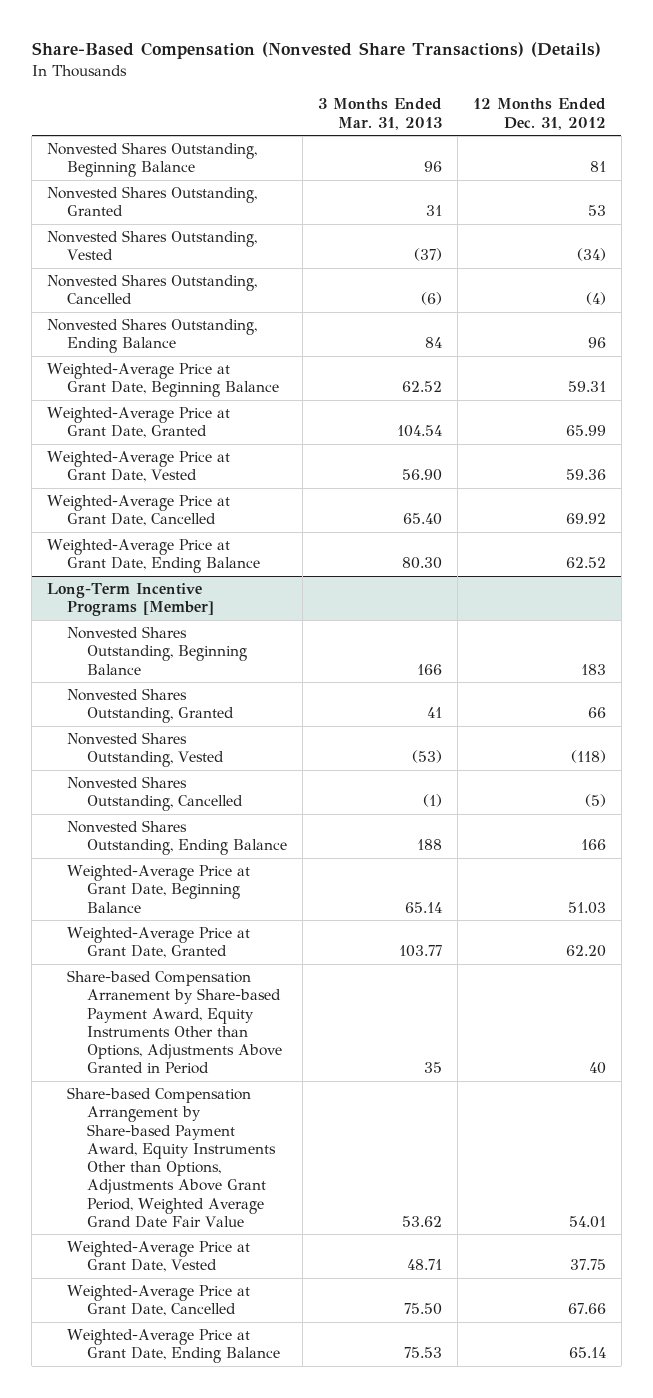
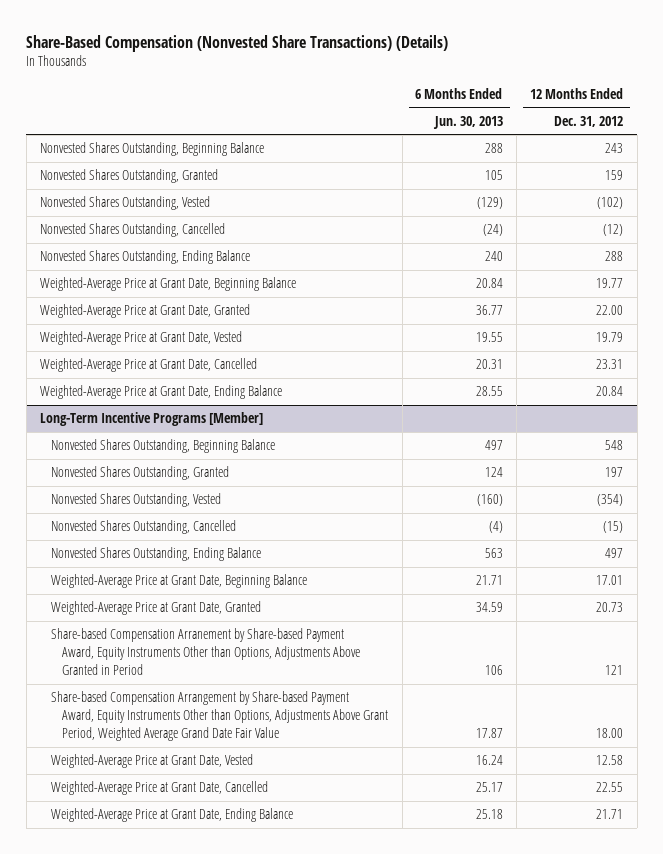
- | 3 Months Ended Mar. 31, 2013 | 12 Months Ended Dec. 31, 2012
+ | 6 Months Ended Jun. 30, 2013 | 12 Months Ended Dec. 31, 2012
- Nonvested Shares Outstanding, Beginning Balance | 96 | 81
- Nonvested Shares Outstanding, Granted | 31 | 53
- Nonvested Shares Outstanding, Vested | (37) | (34)
- Nonvested Shares Outstanding, Cancelled | (6) | (4)
- Nonvested Shares Outstanding, Ending Balance | 84 | 96
- Weighted-Average Price at Grant Date, Beginning Balance | 62.52 | 59.31
- Weighted-Average Price at Grant Date, Granted | 104.54 | 65.99
- Weighted-Average Price at Grant Date, Vested | 56.90 | 59.36
- Weighted-Average Price at Grant Date, Cancelled | 65.40 | 69.92
- Weighted-Average Price at Grant Date, Ending Balance | 80.30 | 62.52
+ Nonvested Shares Outstanding, Beginning Balance | 288 | 243
+ Nonvested Shares Outstanding, Granted | 105 | 159
+ Nonvested Shares Outstanding, Vested | (129) | (102)
+ Nonvested Shares Outstanding, Cancelled | (24) | (12)
+ Nonvested Shares Outstanding, Ending Balance | 240 | 288
+ Weighted-Average Price at Grant Date, Beginning Balance | 20.84 | 19.77
+ Weighted-Average Price at Grant Date, Granted | 36.77 | 22.00
+ Weighted-Average Price at Grant Date, Vested | 19.55 | 19.79
+ Weighted-Average Price at Grant Date, Cancelled | 20.31 | 23.31
+ Weighted-Average Price at Grant Date, Ending Balance | 28.55 | 20.84
@ Long-Term Incentive Programs [Member]
- Nonvested Shares Outstanding, Beginning Balance | 166 | 183
- Nonvested Shares Outstanding, Granted | 41 | 66
- Nonvested Shares Outstanding, Vested | (53) | (118)
- Nonvested Shares Outstanding, Cancelled | (1) | (5)
- Nonvested Shares Outstanding, Ending Balance | 188 | 166
- Weighted-Average Price at Grant Date, Beginning Balance | 65.14 | 51.03
- Weighted-Average Price at Grant Date, Granted | 103.77 | 62.20
- Share-based Compensation Arranement by Share-based Payment Award, Equity Instruments Other than Options, Adjustments Above Granted in Period | 35 | 40
- Share-based Compensation Arrangement by Share-based Payment Award, Equity Instruments Other than Options, Adjustments Above Grant Period, Weighted Average Grand Date Fair Value | 53.62 | 54.01
- Weighted-Average Price at Grant Date, Vested | 48.71 | 37.75
- Weighted-Average Price at Grant Date, Cancelled | 75.50 | 67.66
- Weighted-Average Price at Grant Date, Ending Balance | 75.53 | 65.14
+ Nonvested Shares Outstanding, Beginning Balance | 497 | 548
+ Nonvested Shares Outstanding, Granted | 124 | 197
+ Nonvested Shares Outstanding, Vested | (160) | (354)
+ Nonvested Shares Outstanding, Cancelled | (4) | (15)
+ Nonvested Shares Outstanding, Ending Balance | 563 | 497
+ Weighted-Average Price at Grant Date, Beginning Balance | 21.71 | 17.01
+ Weighted-Average Price at Grant Date, Granted | 34.59 | 20.73
+ Share-based Compensation Arranement by Share-based Payment Award, Equity Instruments Other than Options, Adjustments Above Granted in Period | 106 | 121
+ Share-based Compensation Arrangement by Share-based Payment Award, Equity Instruments Other than Options, Adjustments Above Grant Period, Weighted Average Grand Date Fair Value | 17.87 | 18.00
+ Weighted-Average Price at Grant Date, Vested | 16.24 | 12.58
+ Weighted-Average Price at Grant Date, Cancelled | 25.17 | 22.55
+ Weighted-Average Price at Grant Date, Ending Balance | 25.18 | 21.71

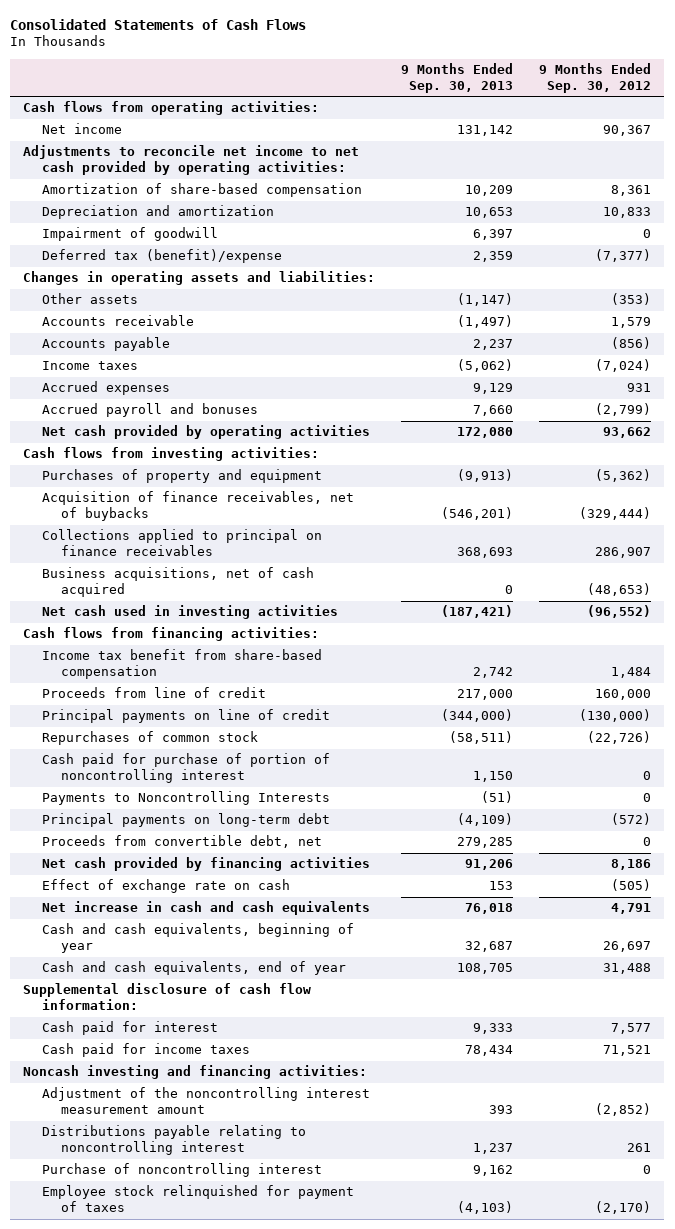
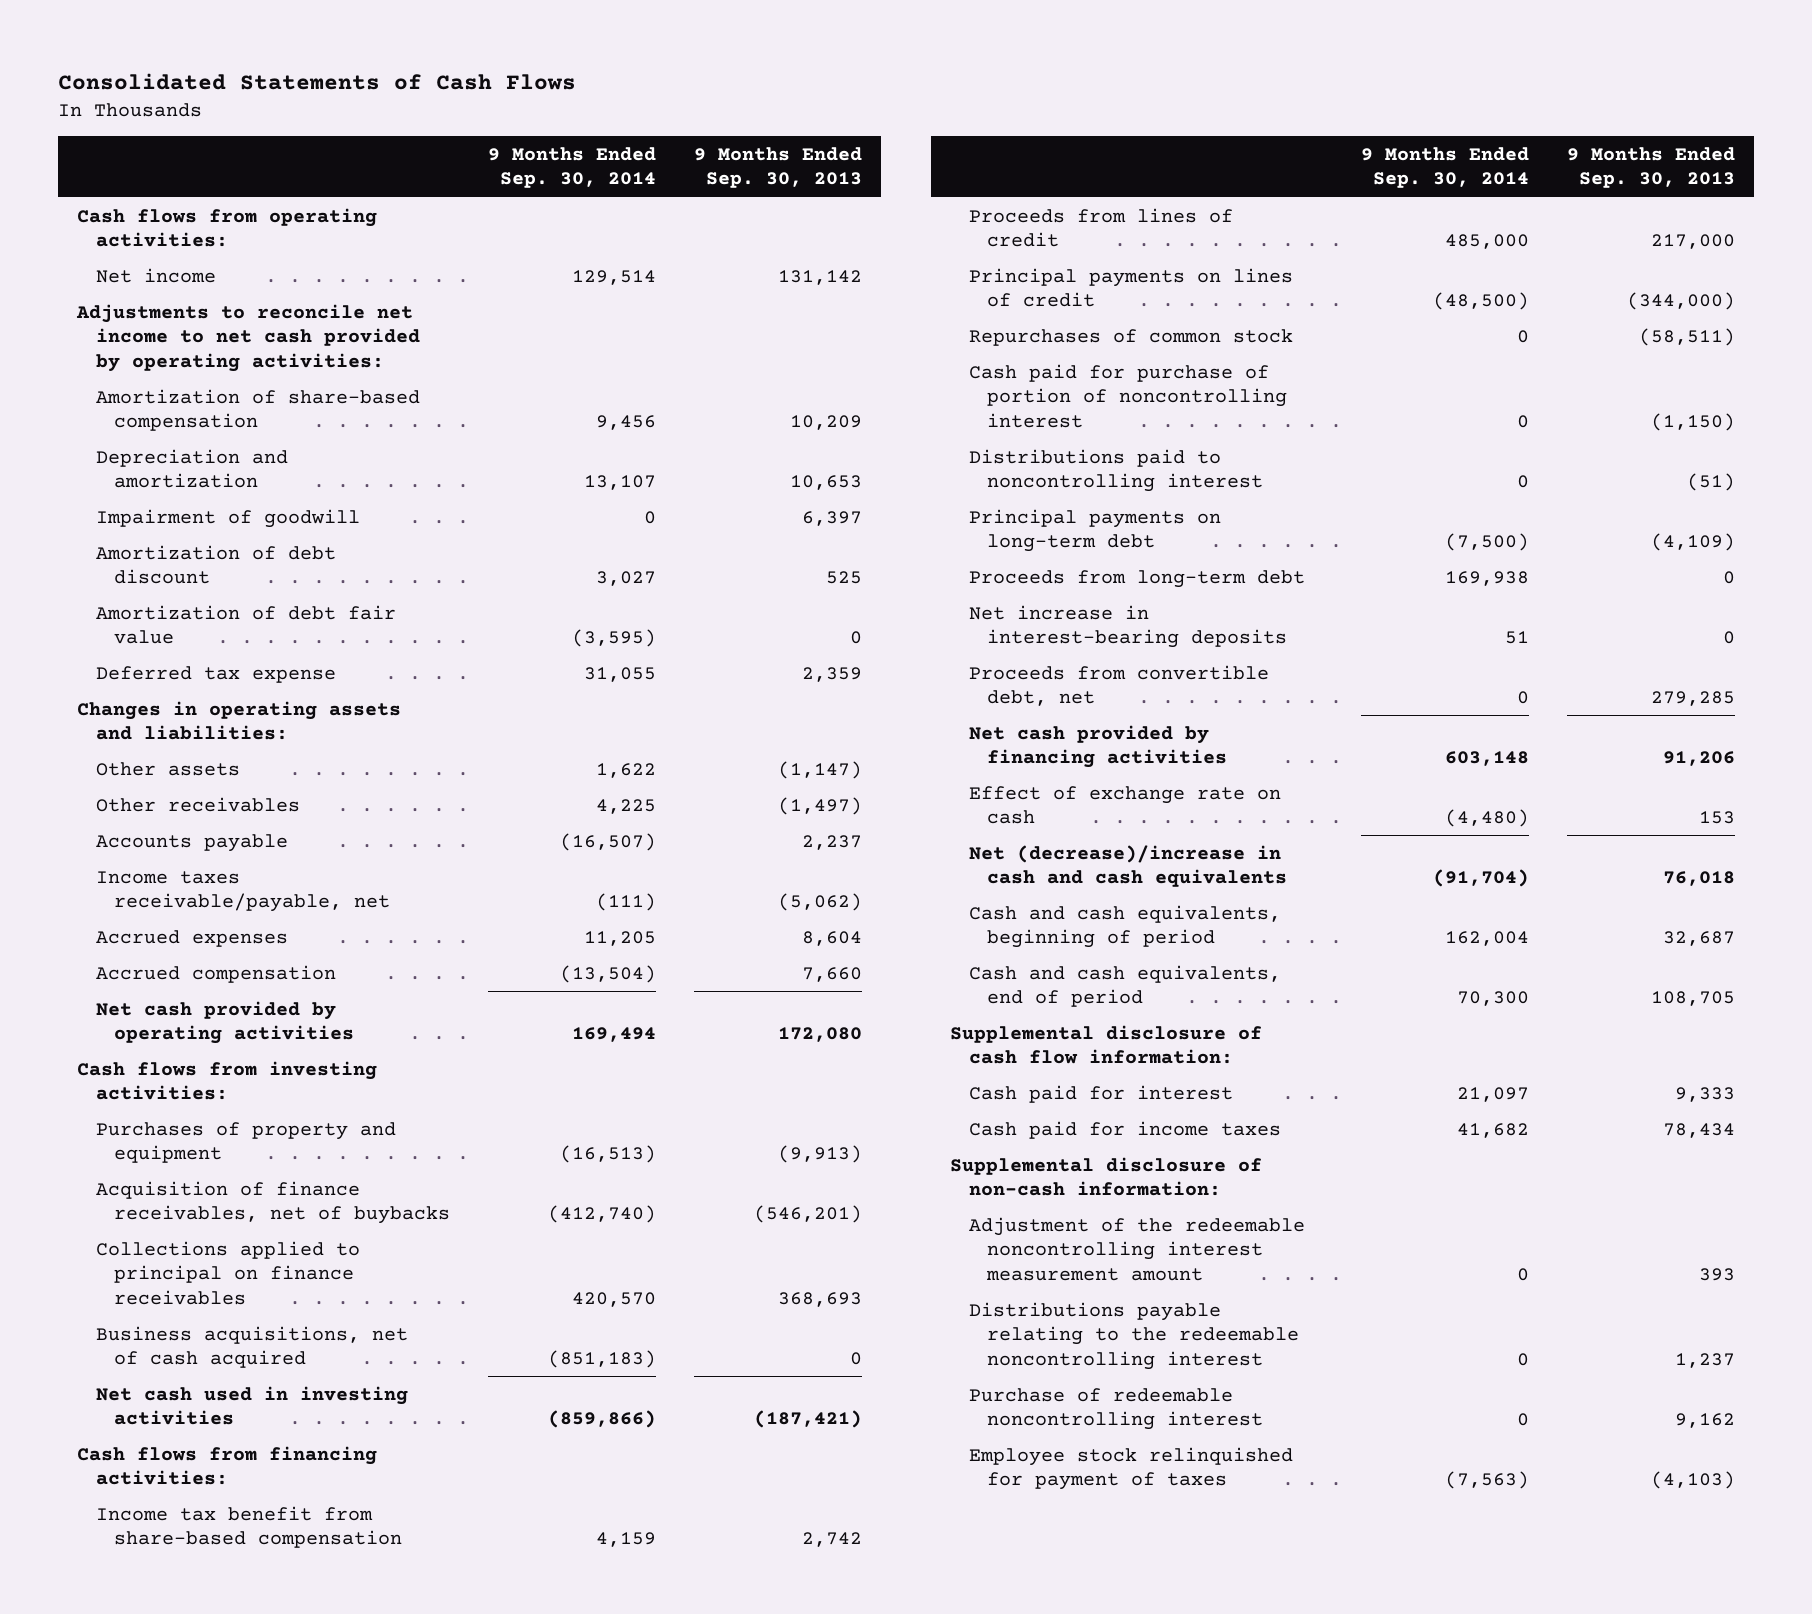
- | 9 Months Ended Sep. 30, 2013 | 9 Months Ended Sep. 30, 2012
+ | 9 Months Ended Sep. 30, 2014 | 9 Months Ended Sep. 30, 2013
- Deferred tax (benefit)/expense | 2,359 | (7,377)
+ Amortization of debt discount | 3,027 | 525
+ Amortization of debt fair value | (3,595) | 0
+ Deferred tax expense | 31,055 | 2,359
- Accounts receivable | (1,497) | 1,579
+ Other receivables | 4,225 | (1,497)
- Income taxes | (5,062) | (7,024)
- Accrued expenses | 9,129 | 931
- Accrued payroll and bonuses | 7,660 | (2,799)
+ Income taxes receivable/payable, net | (111) | (5,062)
+ Accrued expenses | 11,205 | 8,604
+ Accrued compensation | (13,504) | 7,660
- Proceeds from line of credit | 217,000 | 160,000
- Principal payments on line of credit | (344,000) | (130,000)
+ Proceeds from lines of credit | 485,000 | 217,000
+ Principal payments on lines of credit | (48,500) | (344,000)
- Cash paid for purchase of portion of noncontrolling interest | 1,150 | 0
- Payments to Noncontrolling Interests | (51) | 0
+ Cash paid for purchase of portion of noncontrolling interest | 0 | (1,150)
+ Distributions paid to noncontrolling interest | 0 | (51)
+ Proceeds from long-term debt | 169,938 | 0
+ Net increase in interest-bearing deposits | 51 | 0
- Net increase in cash and cash equivalents | 76,018 | 4,791
- Cash and cash equivalents, beginning of year | 32,687 | 26,697
- Cash and cash equivalents, end of year | 108,705 | 31,488
+ Net (decrease)/increase in cash and cash equivalents | (91,704) | 76,018
+ Cash and cash equivalents, beginning of period | 162,004 | 32,687
+ Cash and cash equivalents, end of period | 70,300 | 108,705
- Noncash investing and financing activities:
- Adjustment of the noncontrolling interest measurement amount | 393 | (2,852)
- Distributions payable relating to noncontrolling interest | 1,237 | 261
- Purchase of noncontrolling interest | 9,162 | 0
+ Supplemental disclosure of non-cash information:
+ Adjustment of the redeemable noncontrolling interest measurement amount | 0 | 393
+ Distributions payable relating to the redeemable noncontrolling interest | 0 | 1,237
+ Purchase of redeemable noncontrolling interest | 0 | 9,162

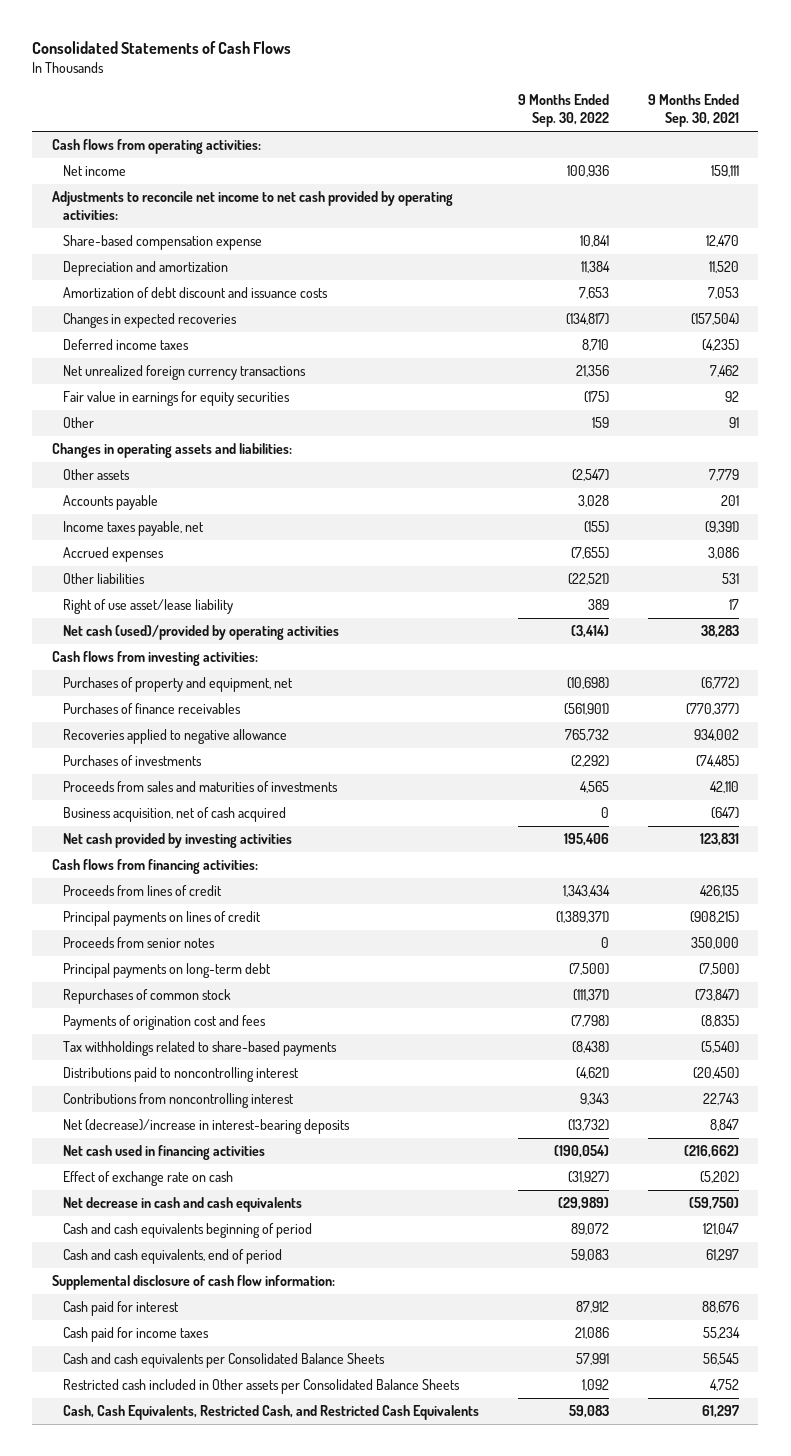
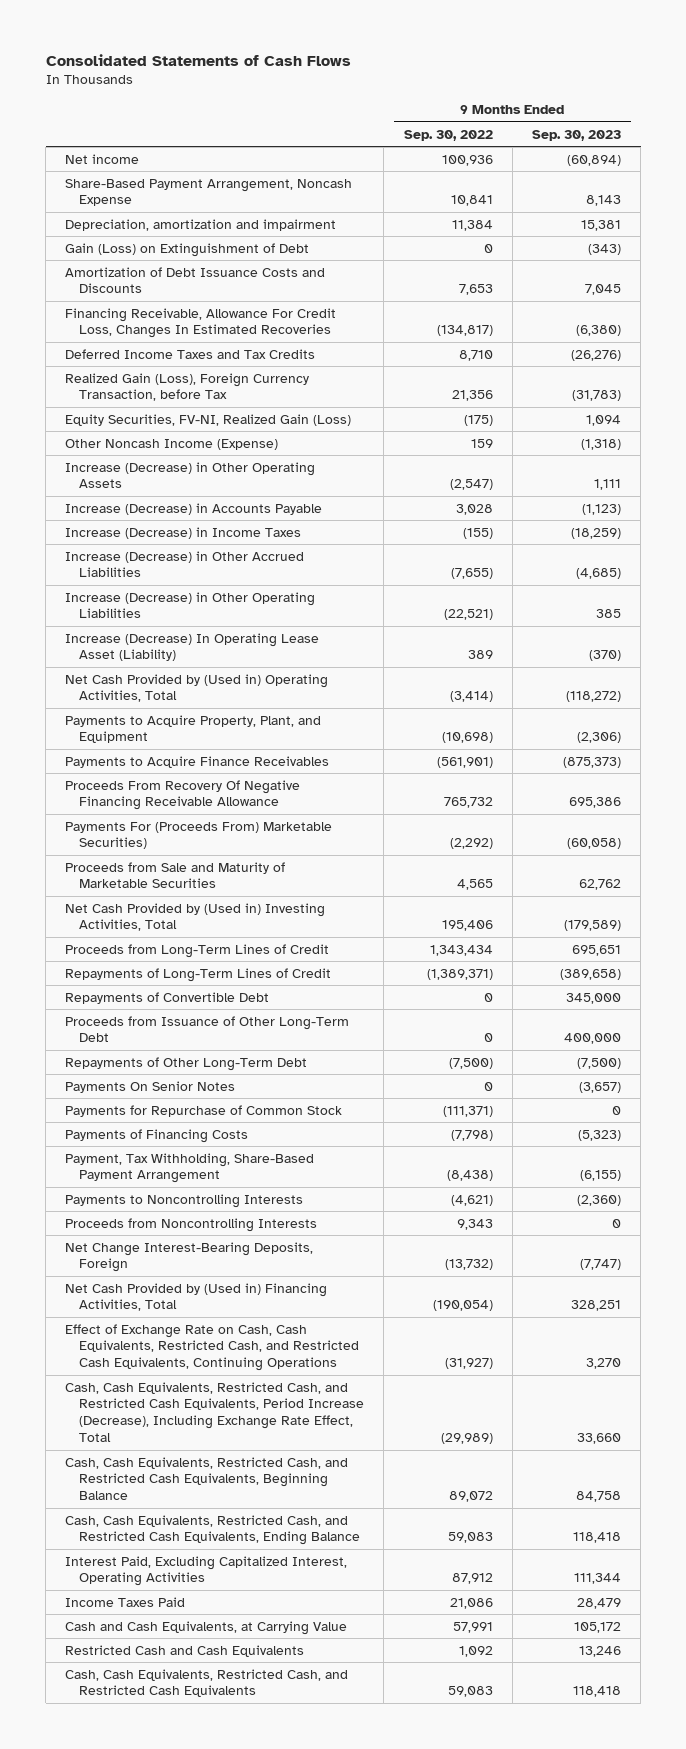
- | 9 Months Ended Sep. 30, 2022 | 9 Months Ended Sep. 30, 2021
+ | 9 Months Ended Sep. 30, 2022 | 9 Months Ended Sep. 30, 2023
- Cash flows from operating activities:
- Adjustments to reconcile net income to net cash provided by operating activities:
- Share-based compensation expense | 10,841 | 12,470
- Depreciation and amortization | 11,384 | 11,520
- Amortization of debt discount and issuance costs | 7,653 | 7,053
- Changes in expected recoveries | (134,817) | (157,504)
- Deferred income taxes | 8,710 | (4,235)
- Net unrealized foreign currency transactions | 21,356 | 7,462
- Fair value in earnings for equity securities | (175) | 92
- Other | 159 | 91
- Changes in operating assets and liabilities:
- Other assets | (2,547) | 7,779
- Accounts payable | 3,028 | 201
- Income taxes payable, net | (155) | (9,391)
- Accrued expenses | (7,655) | 3,086
- Other liabilities | (22,521) | 531
- Right of use asset/lease liability | 389 | 17
- Net cash (used)/provided by operating activities | (3,414) | 38,283
- Cash flows from investing activities:
- Purchases of property and equipment, net | (10,698) | (6,772)
- Purchases of finance receivables | (561,901) | (770,377)
- Recoveries applied to negative allowance | 765,732 | 934,002
- Purchases of investments | (2,292) | (74,485)
- Proceeds from sales and maturities of investments | 4,565 | 42,110
- Business acquisition, net of cash acquired | 0 | (647)
- Net cash provided by investing activities | 195,406 | 123,831
- Cash flows from financing activities:
- Proceeds from lines of credit | 1,343,434 | 426,135
- Principal payments on lines of credit | (1,389,371) | (908,215)
- Proceeds from senior notes | 0 | 350,000
- Principal payments on long-term debt | (7,500) | (7,500)
- Repurchases of common stock | (111,371) | (73,847)
- Payments of origination cost and fees | (7,798) | (8,835)
- Tax withholdings related to share-based payments | (8,438) | (5,540)
- Distributions paid to noncontrolling interest | (4,621) | (20,450)
- Contributions from noncontrolling interest | 9,343 | 22,743
- Net (decrease)/increase in interest-bearing deposits | (13,732) | 8,847
- Net cash used in financing activities | (190,054) | (216,662)
- Effect of exchange rate on cash | (31,927) | (5,202)
- Net decrease in cash and cash equivalents | (29,989) | (59,750)
- Cash and cash equivalents beginning of period | 89,072 | 121,047
- Cash and cash equivalents, end of period | 59,083 | 61,297
- Supplemental disclosure of cash flow information:
- Cash paid for interest | 87,912 | 88,676
- Cash paid for income taxes | 21,086 | 55,234
- Cash and cash equivalents per Consolidated Balance Sheets | 57,991 | 56,545
- Restricted cash included in Other assets per Consolidated Balance Sheets | 1,092 | 4,752
+ Share-Based Payment Arrangement, Noncash Expense | 10,841 | 8,143
+ Depreciation, amortization and impairment | 11,384 | 15,381
+ Gain (Loss) on Extinguishment of Debt | 0 | (343)
+ Amortization of Debt Issuance Costs and Discounts | 7,653 | 7,045
+ Financing Receivable, Allowance For Credit Loss, Changes In Estimated Recoveries | (134,817) | (6,380)
+ Deferred Income Taxes and Tax Credits | 8,710 | (26,276)
+ Realized Gain (Loss), Foreign Currency Transaction, before Tax | 21,356 | (31,783)
+ Equity Securities, FV-NI, Realized Gain (Loss) | (175) | 1,094
+ Other Noncash Income (Expense) | 159 | (1,318)
+ Increase (Decrease) in Other Operating Assets | (2,547) | 1,111
+ Increase (Decrease) in Accounts Payable | 3,028 | (1,123)
+ Increase (Decrease) in Income Taxes | (155) | (18,259)
+ Increase (Decrease) in Other Accrued Liabilities | (7,655) | (4,685)
+ Increase (Decrease) in Other Operating Liabilities | (22,521) | 385
+ Increase (Decrease) In Operating Lease Asset (Liability) | 389 | (370)
+ Net Cash Provided by (Used in) Operating Activities, Total | (3,414) | (118,272)
+ Payments to Acquire Property, Plant, and Equipment | (10,698) | (2,306)
+ Payments to Acquire Finance Receivables | (561,901) | (875,373)
+ Proceeds From Recovery Of Negative Financing Receivable Allowance | 765,732 | 695,386
+ Payments For (Proceeds From) Marketable Securities) | (2,292) | (60,058)
+ Proceeds from Sale and Maturity of Marketable Securities | 4,565 | 62,762
+ Net Cash Provided by (Used in) Investing Activities, Total | 195,406 | (179,589)
+ Proceeds from Long-Term Lines of Credit | 1,343,434 | 695,651
+ Repayments of Long-Term Lines of Credit | (1,389,371) | (389,658)
+ Repayments of Convertible Debt | 0 | 345,000
+ Proceeds from Issuance of Other Long-Term Debt | 0 | 400,000
+ Repayments of Other Long-Term Debt | (7,500) | (7,500)
+ Payments On Senior Notes | 0 | (3,657)
+ Payments for Repurchase of Common Stock | (111,371) | 0
+ Payments of Financing Costs | (7,798) | (5,323)
+ Payment, Tax Withholding, Share-Based Payment Arrangement | (8,438) | (6,155)
+ Payments to Noncontrolling Interests | (4,621) | (2,360)
+ Proceeds from Noncontrolling Interests | 9,343 | 0
+ Net Change Interest-Bearing Deposits, Foreign | (13,732) | (7,747)
+ Net Cash Provided by (Used in) Financing Activities, Total | (190,054) | 328,251
+ Effect of Exchange Rate on Cash, Cash Equivalents, Restricted Cash, and Restricted Cash Equivalents, Continuing Operations | (31,927) | 3,270
+ Cash, Cash Equivalents, Restricted Cash, and Restricted Cash Equivalents, Period Increase (Decrease), Including Exchange Rate Effect, Total | (29,989) | 33,660
+ Cash, Cash Equivalents, Restricted Cash, and Restricted Cash Equivalents, Beginning Balance | 89,072 | 84,758
+ Cash, Cash Equivalents, Restricted Cash, and Restricted Cash Equivalents, Ending Balance | 59,083 | 118,418
+ Interest Paid, Excluding Capitalized Interest, Operating Activities | 87,912 | 111,344
+ Income Taxes Paid | 21,086 | 28,479
+ Cash and Cash Equivalents, at Carrying Value | 57,991 | 105,172
+ Restricted Cash and Cash Equivalents | 1,092 | 13,246

